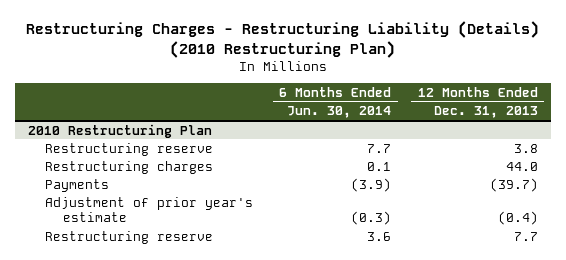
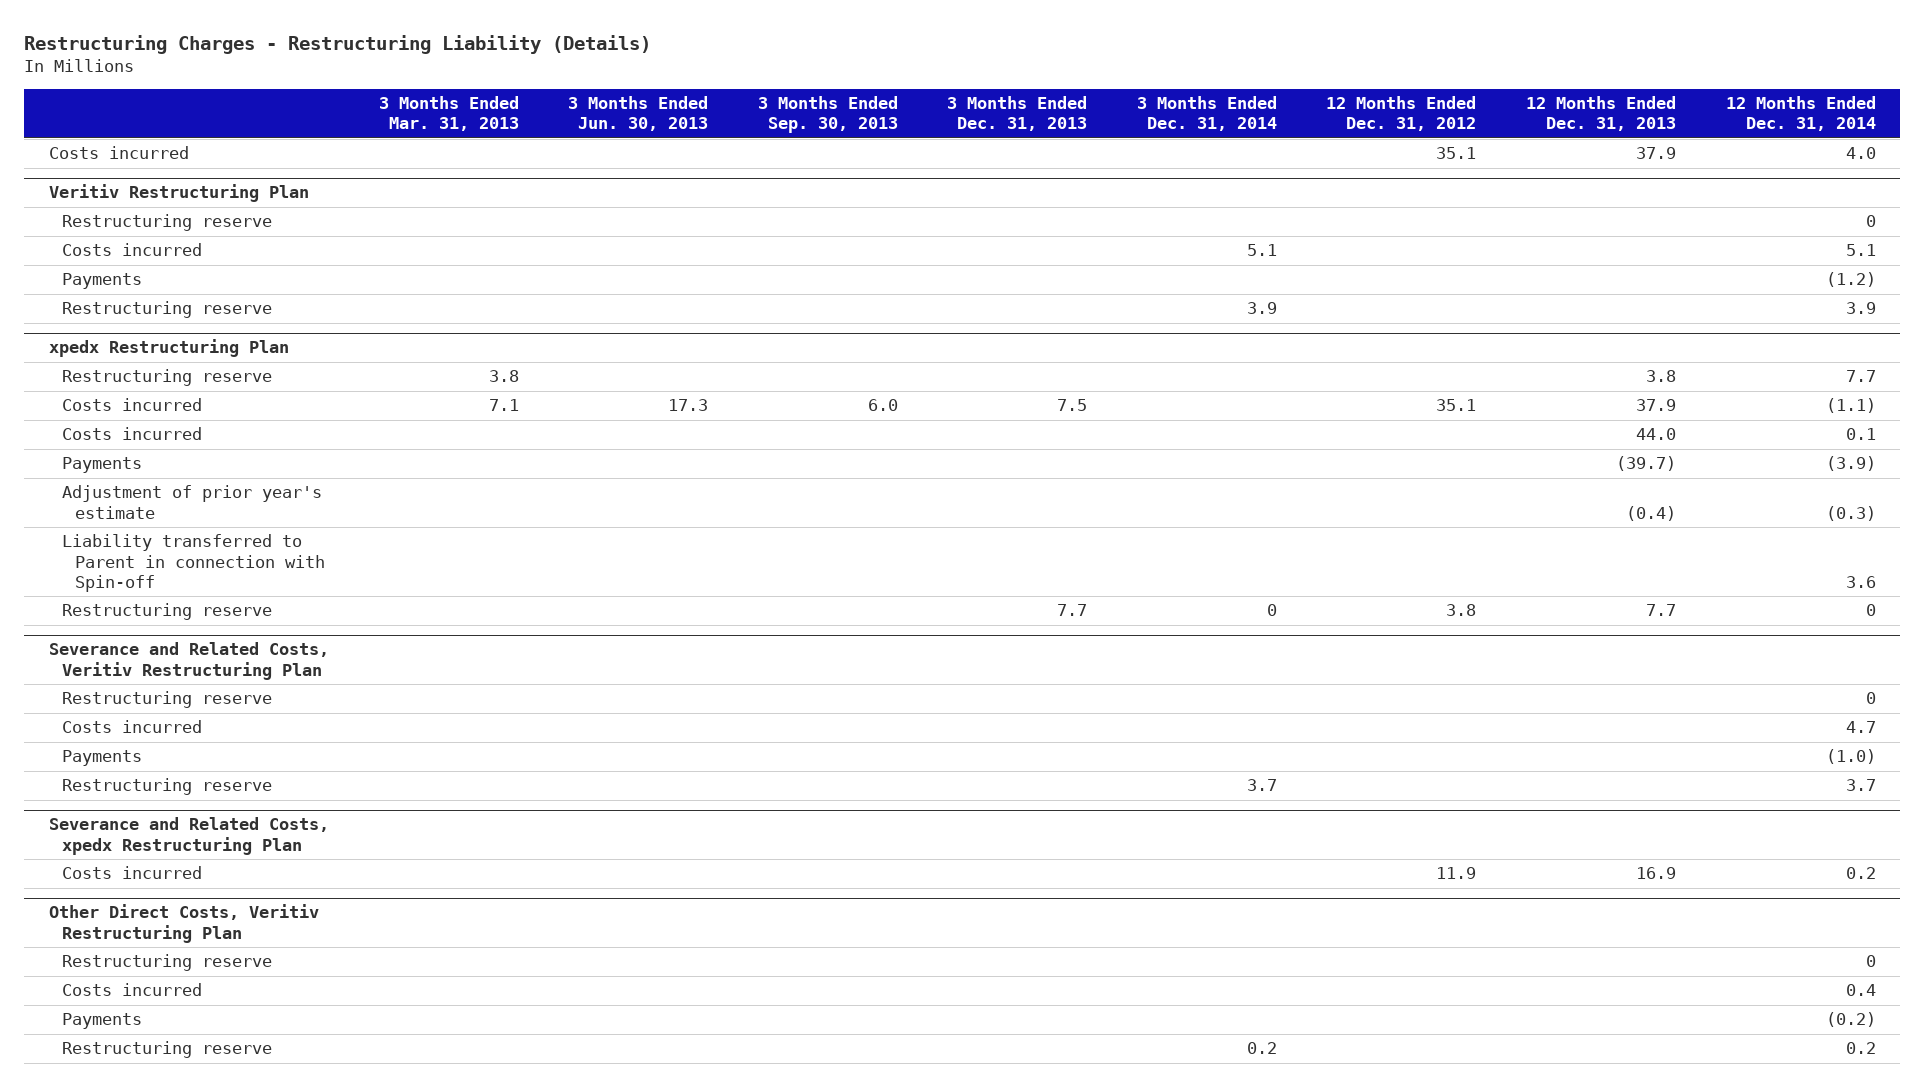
- Restructuring Charges - Restructuring Liability (Details) (2010 Restructuring Plan)
+ Restructuring Charges - Restructuring Liability (Details)
- | 6 Months Ended Jun. 30, 2014 | 12 Months Ended Dec. 31, 2013
+ | 3 Months Ended Mar. 31, 2013 | 3 Months Ended Jun. 30, 2013 | 3 Months Ended Sep. 30, 2013 | 3 Months Ended Dec. 31, 2013 | 3 Months Ended Dec. 31, 2014 | 12 Months Ended Dec. 31, 2012 | 12 Months Ended Dec. 31, 2013 | 12 Months Ended Dec. 31, 2014
- 2010 Restructuring Plan
+ Costs incurred | | | | | | 35.1 | 37.9 | 4.0
+ Veritiv Restructuring Plan
+ Restructuring reserve | | | | | | | | 0
+ Costs incurred | | | | | 5.1 | | | 5.1
+ Payments | | | | | | | | (1.2)
+ Restructuring reserve | | | | | 3.9 | | | 3.9
+ xpedx Restructuring Plan
- Restructuring charges | 0.1 | 44.0
+ Costs incurred | 7.1 | 17.3 | 6.0 | 7.5 | | 35.1 | 37.9 | (1.1)
+ Costs incurred | | | | | | | 44.0 | 0.1
+ Liability transferred to Parent in connection with Spin-off | | | | | | | | 3.6
+ Severance and Related Costs, Veritiv Restructuring Plan
+ Restructuring reserve | | | | | | | | 0
+ Costs incurred | | | | | | | | 4.7
+ Payments | | | | | | | | (1.0)
+ Restructuring reserve | | | | | 3.7 | | | 3.7
+ Severance and Related Costs, xpedx Restructuring Plan
+ Costs incurred | | | | | | 11.9 | 16.9 | 0.2
+ Other Direct Costs, Veritiv Restructuring Plan
+ Restructuring reserve | | | | | | | | 0
+ Costs incurred | | | | | | | | 0.4
+ Payments | | | | | | | | (0.2)
+ Restructuring reserve | | | | | 0.2 | | | 0.2

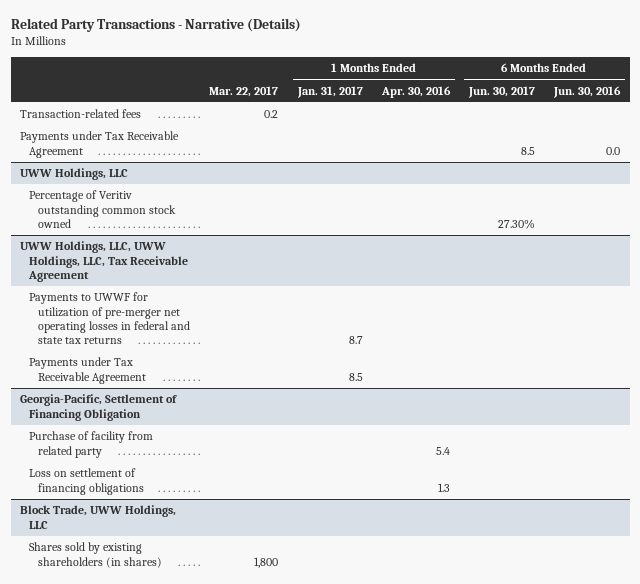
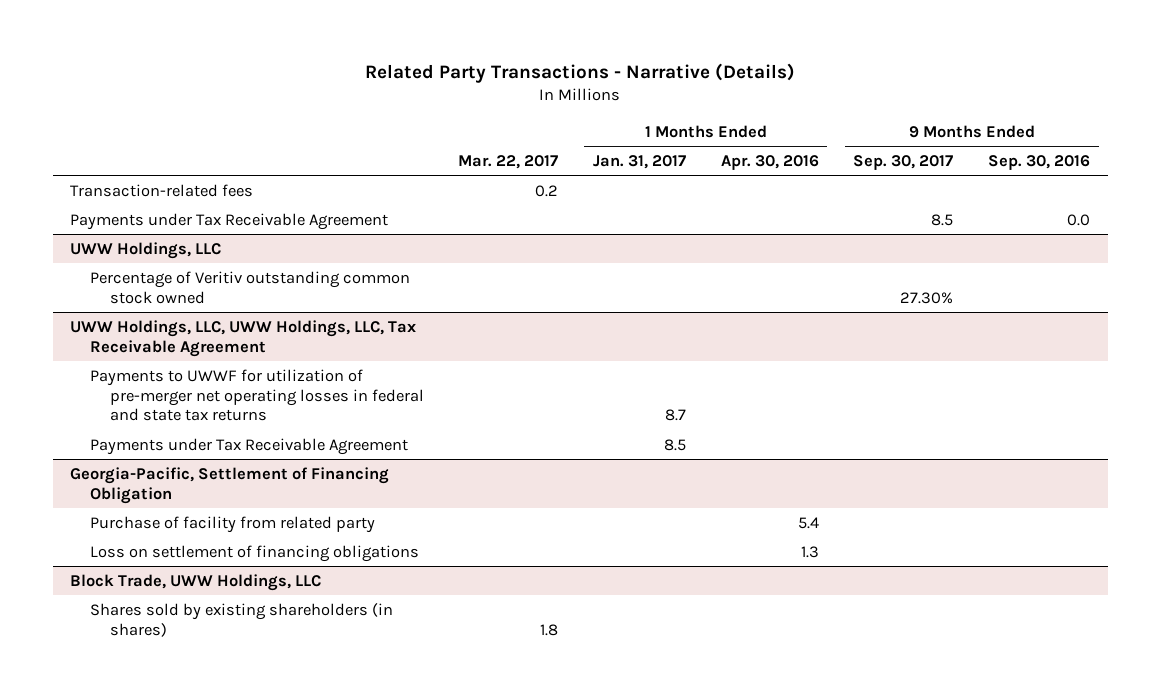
- | Mar. 22, 2017 | 1 Months Ended Jan. 31, 2017 | 1 Months Ended Apr. 30, 2016 | 6 Months Ended Jun. 30, 2017 | 6 Months Ended Jun. 30, 2016
+ | Mar. 22, 2017 | 1 Months Ended Jan. 31, 2017 | 1 Months Ended Apr. 30, 2016 | 9 Months Ended Sep. 30, 2017 | 9 Months Ended Sep. 30, 2016
@ Block Trade, UWW Holdings, LLC
- Shares sold by existing shareholders (in shares) | 1,800 | | | |
+ Shares sold by existing shareholders (in shares) | 1.8 | | | |

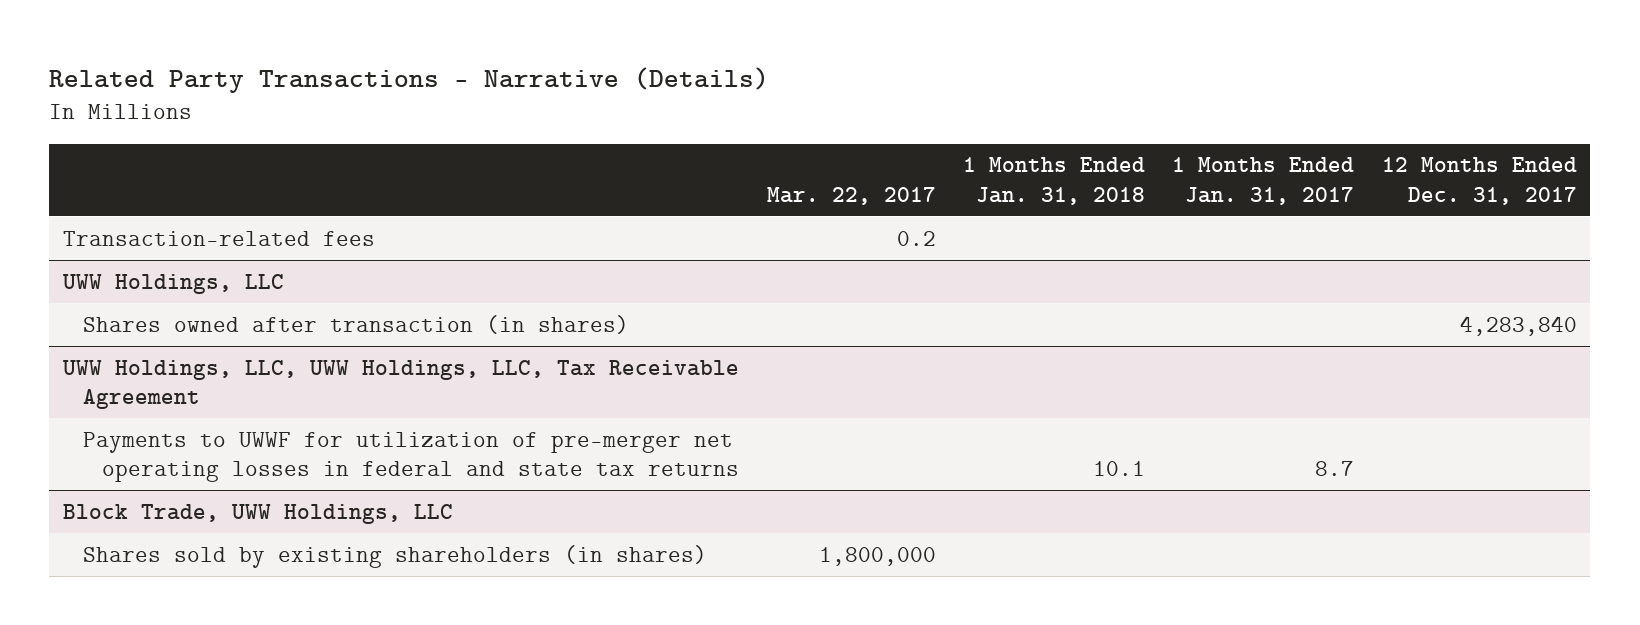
- | Mar. 22, 2017 | 1 Months Ended Jan. 31, 2017 | 1 Months Ended Apr. 30, 2016 | 9 Months Ended Sep. 30, 2017 | 9 Months Ended Sep. 30, 2016
+ | Mar. 22, 2017 | 1 Months Ended Jan. 31, 2018 | 1 Months Ended Jan. 31, 2017 | 12 Months Ended Dec. 31, 2017
- Payments under Tax Receivable Agreement | | | | 8.5 | 0.0
@ UWW Holdings, LLC
- Percentage of Veritiv outstanding common stock owned | | | | 27.30% |
+ Shares owned after transaction (in shares) | | | | 4,283,840
@ UWW Holdings, LLC, UWW Holdings, LLC, Tax Receivable Agreement
- Payments under Tax Receivable Agreement | | 8.5 | | |
- Georgia-Pacific, Settlement of Financing Obligation
- Purchase of facility from related party | | | 5.4 | |
- Loss on settlement of financing obligations | | | 1.3 | |
@ Block Trade, UWW Holdings, LLC
- Shares sold by existing shareholders (in shares) | 1.8 | | | |
+ Shares sold by existing shareholders (in shares) | 1,800,000 | | |

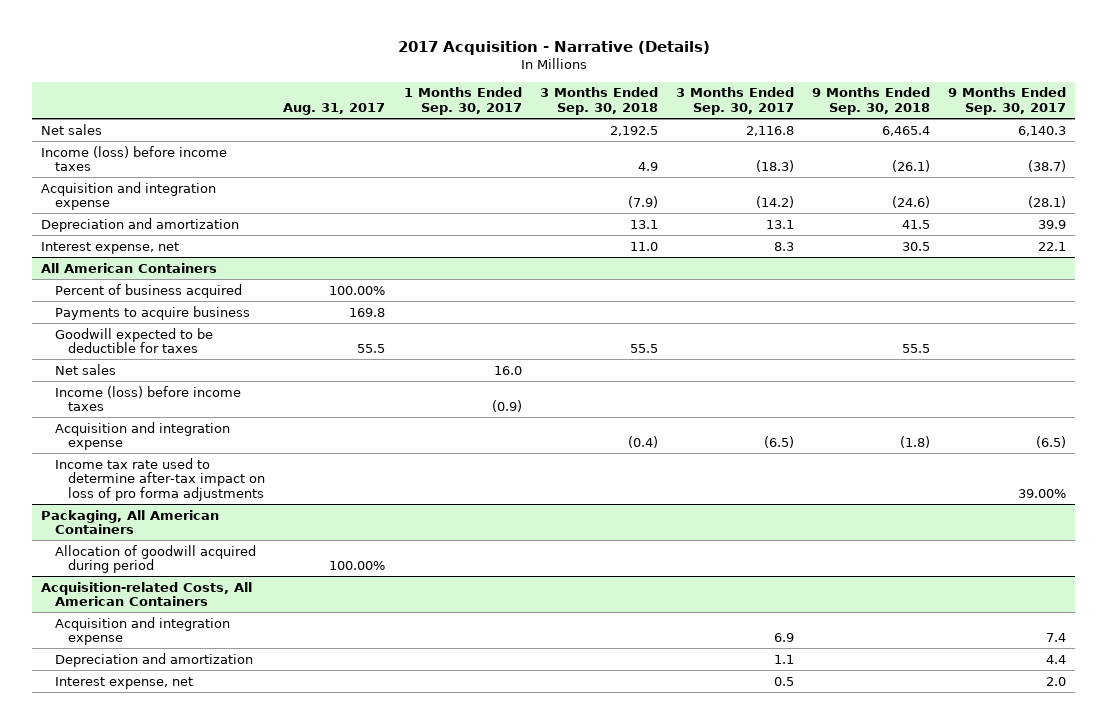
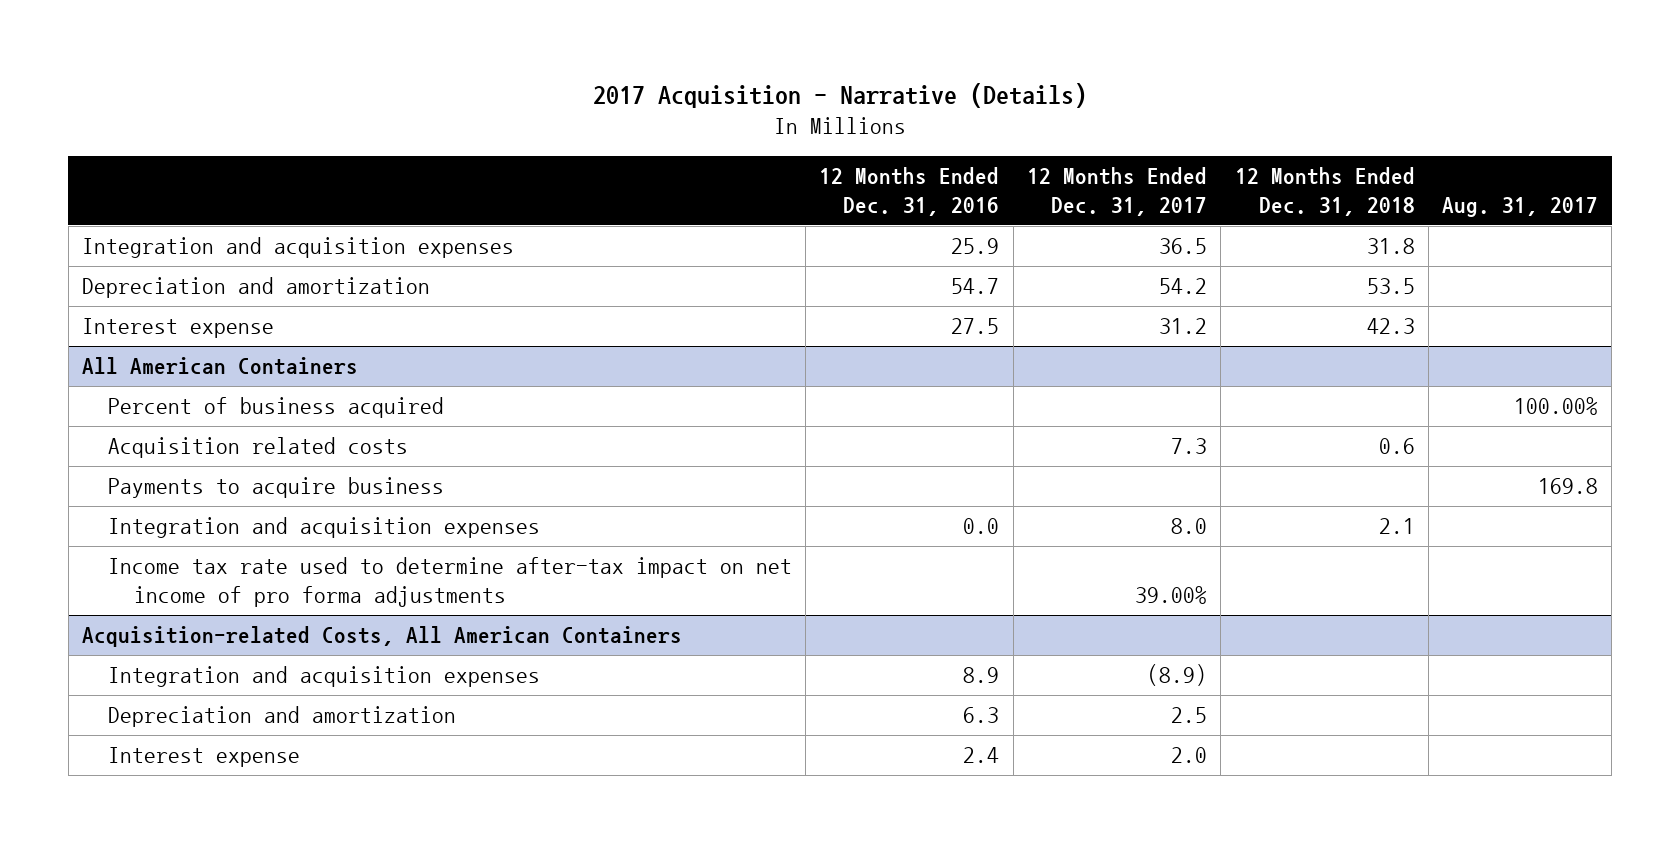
- | Aug. 31, 2017 | 1 Months Ended Sep. 30, 2017 | 3 Months Ended Sep. 30, 2018 | 3 Months Ended Sep. 30, 2017 | 9 Months Ended Sep. 30, 2018 | 9 Months Ended Sep. 30, 2017
+ | 12 Months Ended Dec. 31, 2016 | 12 Months Ended Dec. 31, 2017 | 12 Months Ended Dec. 31, 2018 | Aug. 31, 2017
- Net sales | | | 2,192.5 | 2,116.8 | 6,465.4 | 6,140.3
- Income (loss) before income taxes | | | 4.9 | (18.3) | (26.1) | (38.7)
- Acquisition and integration expense | | | (7.9) | (14.2) | (24.6) | (28.1)
+ Integration and acquisition expenses | 25.9 | 36.5 | 31.8 |
- Interest expense, net | | | 11.0 | 8.3 | 30.5 | 22.1
+ Interest expense | 27.5 | 31.2 | 42.3 |
@ All American Containers
+ Acquisition related costs | | 7.3 | 0.6 |
- Goodwill expected to be deductible for taxes | 55.5 | | 55.5 | | 55.5 |
- Net sales | | 16.0 | | | |
- Income (loss) before income taxes | | (0.9) | | | |
- Acquisition and integration expense | | | (0.4) | (6.5) | (1.8) | (6.5)
- Income tax rate used to determine after-tax impact on loss of pro forma adjustments | | | | | | 39.00%
- Packaging, All American Containers
- Allocation of goodwill acquired during period | 100.00% | | | | |
@ All American Containers
+ Integration and acquisition expenses | 0.0 | 8.0 | 2.1 |
+ Income tax rate used to determine after-tax impact on net income of pro forma adjustments | | 39.00% | |
@ Acquisition-related Costs, All American Containers
- Acquisition and integration expense | | | | 6.9 | | 7.4
+ Integration and acquisition expenses | 8.9 | (8.9) | |
- Interest expense, net | | | | 0.5 | | 2.0
+ Interest expense | 2.4 | 2.0 | |

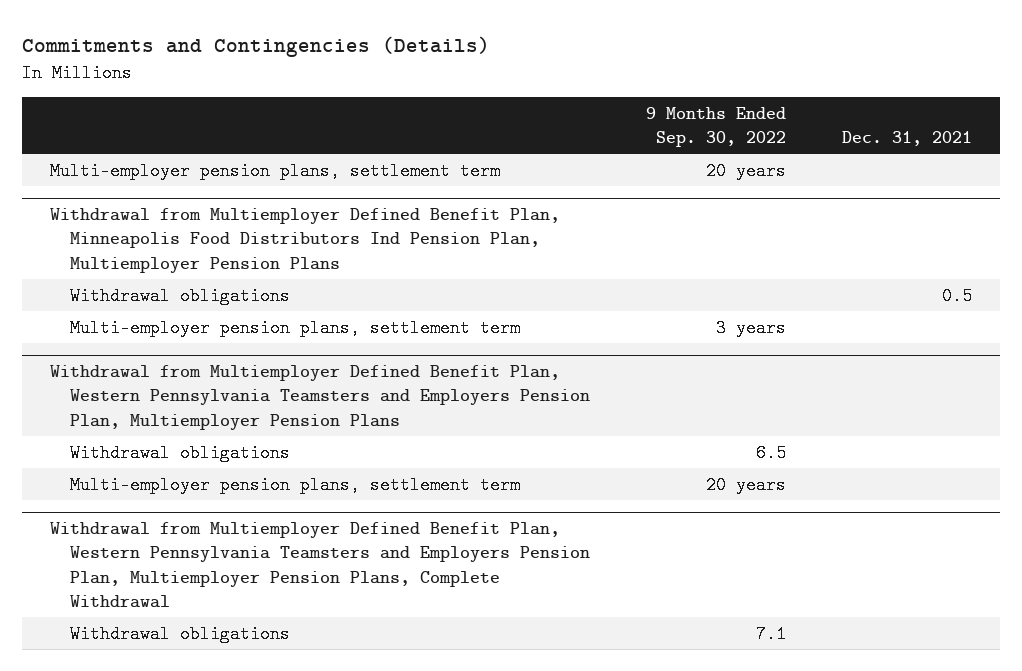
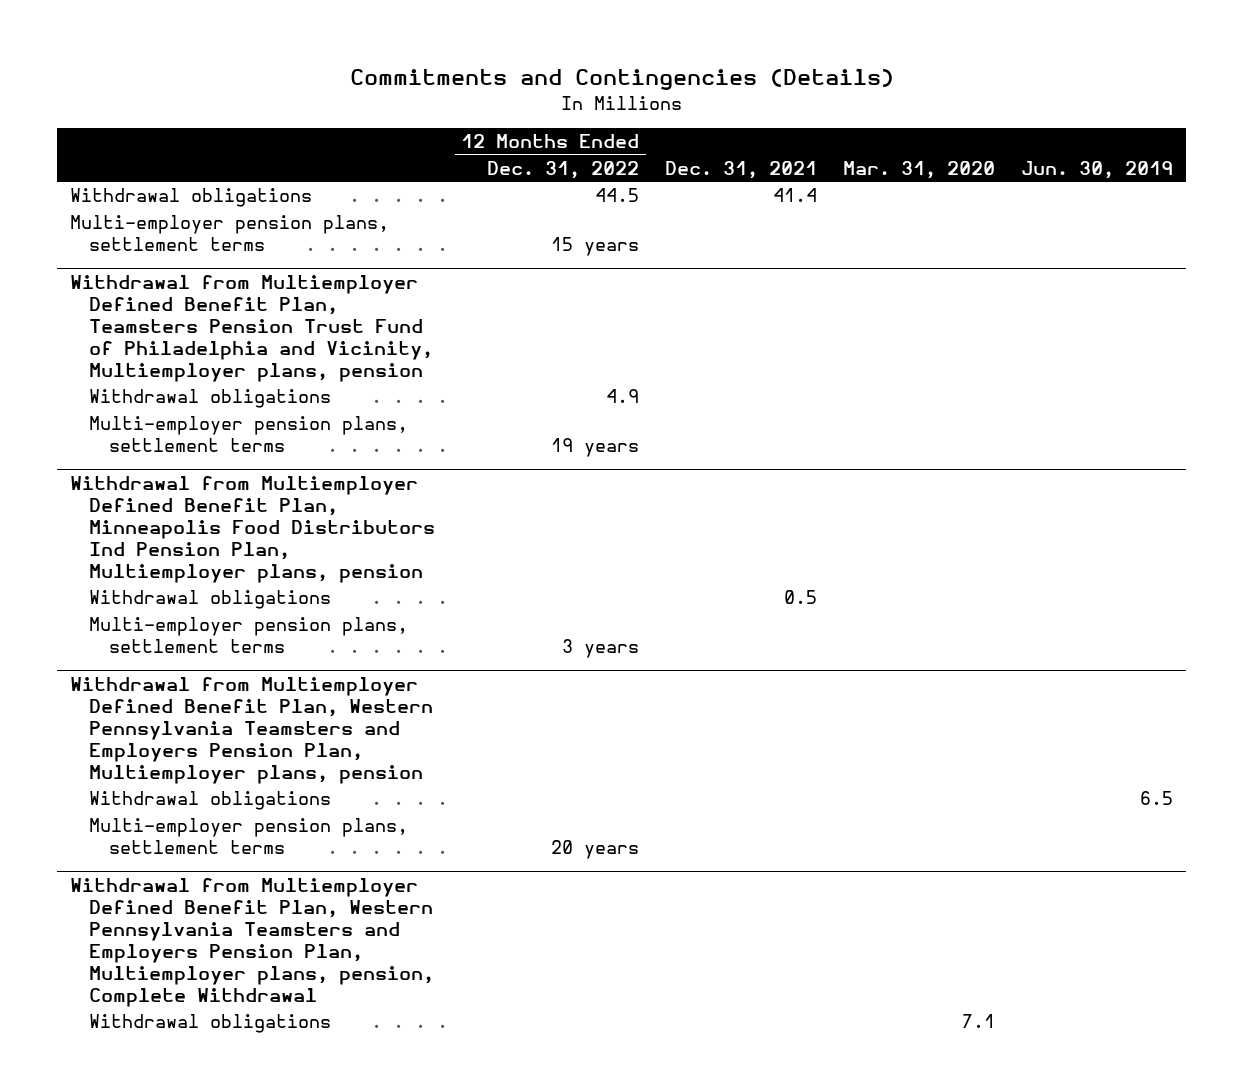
- | 9 Months Ended Sep. 30, 2022 | Dec. 31, 2021
+ | 12 Months Ended Dec. 31, 2022 | Dec. 31, 2021 | Mar. 31, 2020 | Jun. 30, 2019
- Multi-employer pension plans, settlement term | 20 years |
- Withdrawal from Multiemployer Defined Benefit Plan, Minneapolis Food Distributors Ind Pension Plan, Multiemployer Pension Plans
+ Withdrawal obligations | 44.5 | 41.4 | |
+ Multi-employer pension plans, settlement terms | 15 years | | |
+ Withdrawal from Multiemployer Defined Benefit Plan, Teamsters Pension Trust Fund of Philadelphia and Vicinity, Multiemployer plans, pension
+ Withdrawal obligations | 4.9 | | |
+ Multi-employer pension plans, settlement terms | 19 years | | |
+ Withdrawal from Multiemployer Defined Benefit Plan, Minneapolis Food Distributors Ind Pension Plan, Multiemployer plans, pension
- Multi-employer pension plans, settlement term | 3 years |
- Withdrawal from Multiemployer Defined Benefit Plan, Western Pennsylvania Teamsters and Employers Pension Plan, Multiemployer Pension Plans
+ Multi-employer pension plans, settlement terms | 3 years | | |
+ Withdrawal from Multiemployer Defined Benefit Plan, Western Pennsylvania Teamsters and Employers Pension Plan, Multiemployer plans, pension
- Multi-employer pension plans, settlement term | 20 years |
- Withdrawal from Multiemployer Defined Benefit Plan, Western Pennsylvania Teamsters and Employers Pension Plan, Multiemployer Pension Plans, Complete Withdrawal
+ Multi-employer pension plans, settlement terms | 20 years | | |
+ Withdrawal from Multiemployer Defined Benefit Plan, Western Pennsylvania Teamsters and Employers Pension Plan, Multiemployer plans, pension, Complete Withdrawal

